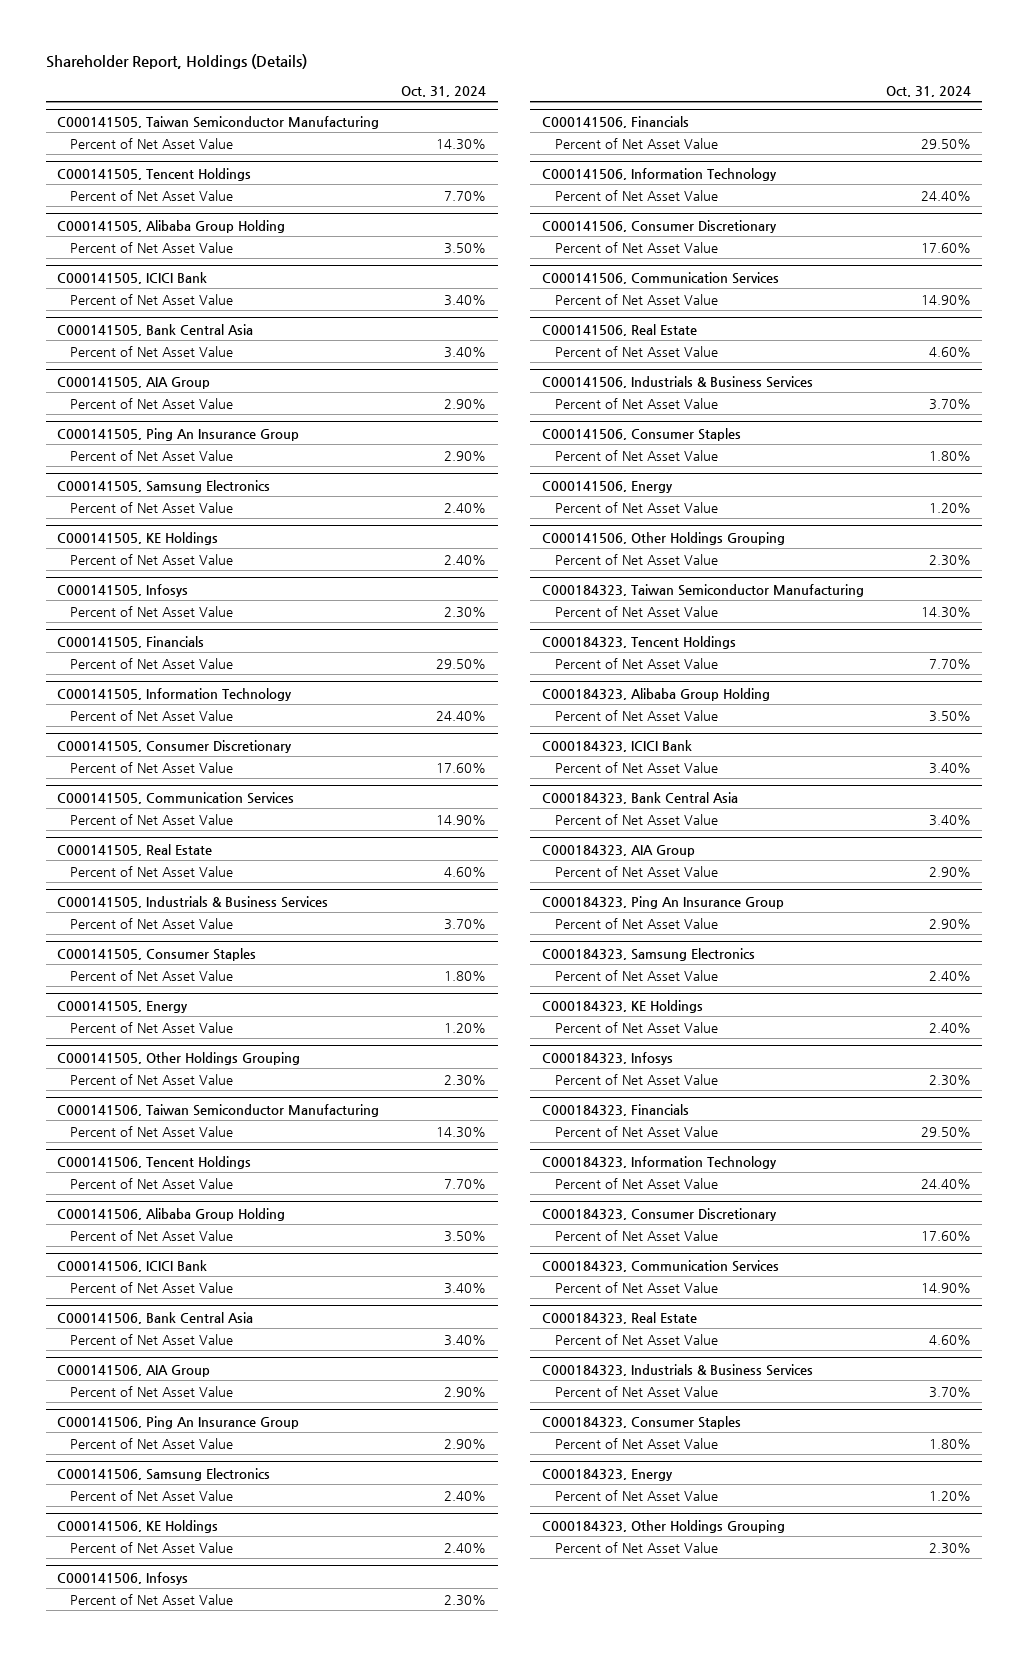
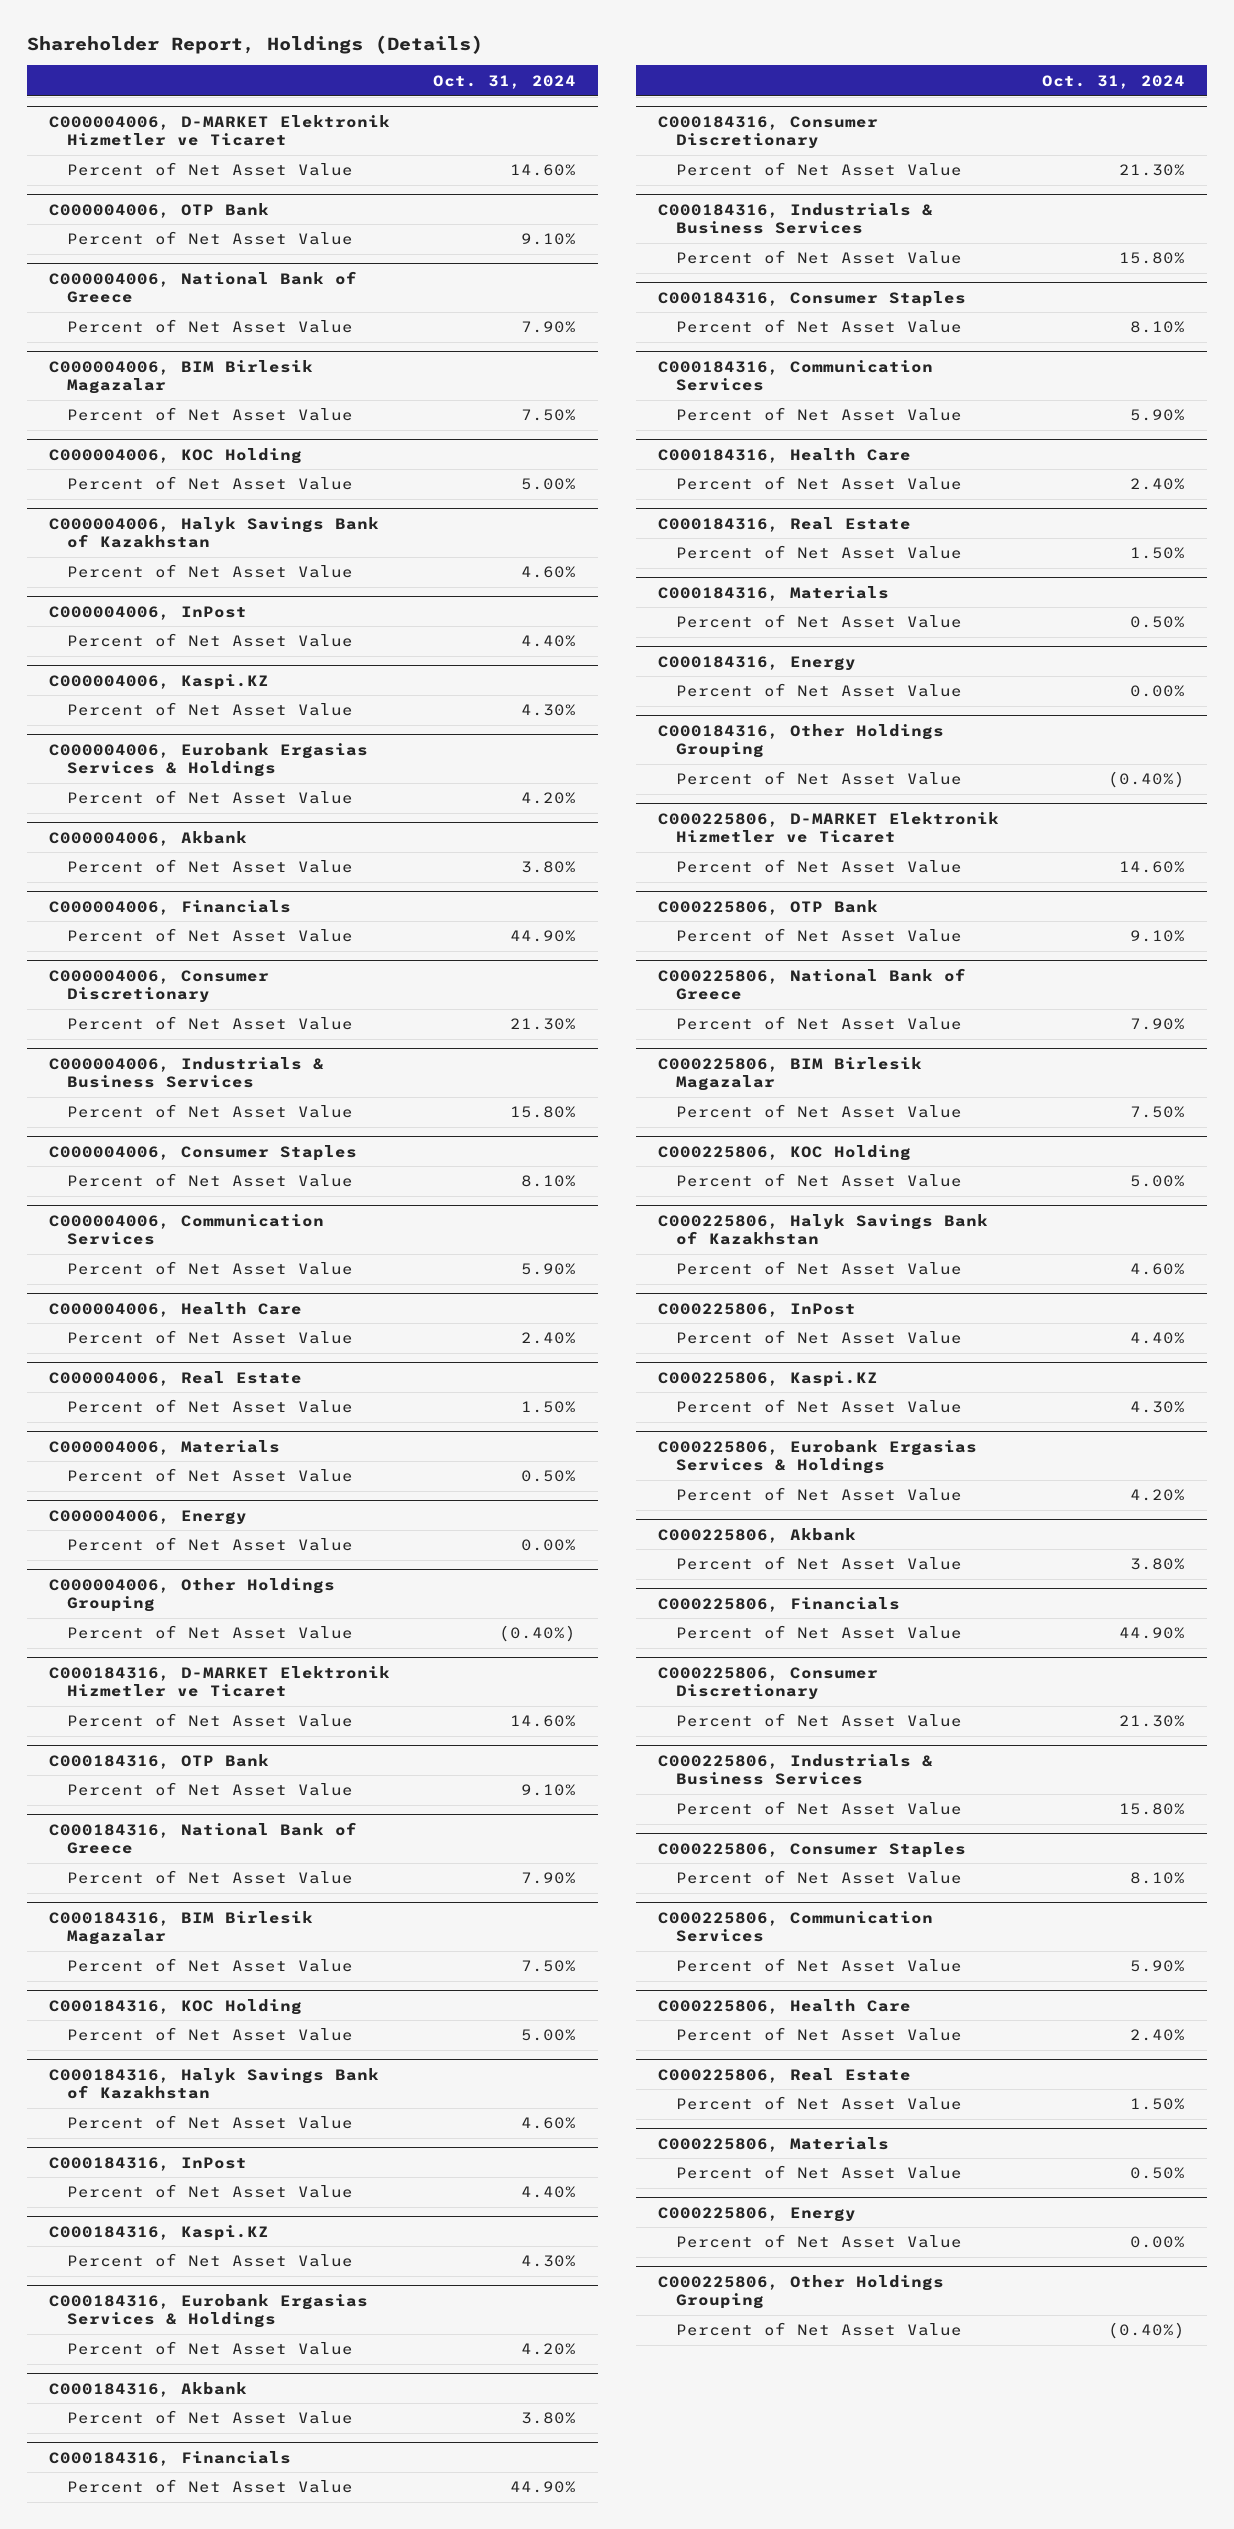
- C000141505, Taiwan Semiconductor Manufacturing
- Percent of Net Asset Value | 14.30%
- C000141505, Tencent Holdings
- Percent of Net Asset Value | 7.70%
- C000141505, Alibaba Group Holding
- Percent of Net Asset Value | 3.50%
- C000141505, ICICI Bank
- Percent of Net Asset Value | 3.40%
- C000141505, Bank Central Asia
- Percent of Net Asset Value | 3.40%
- C000141505, AIA Group
- Percent of Net Asset Value | 2.90%
- C000141505, Ping An Insurance Group
- Percent of Net Asset Value | 2.90%
- C000141505, Samsung Electronics
- Percent of Net Asset Value | 2.40%
- C000141505, KE Holdings
- Percent of Net Asset Value | 2.40%
- C000141505, Infosys
- Percent of Net Asset Value | 2.30%
- C000141505, Financials
- Percent of Net Asset Value | 29.50%
- C000141505, Information Technology
- Percent of Net Asset Value | 24.40%
- C000141505, Consumer Discretionary
- Percent of Net Asset Value | 17.60%
- C000141505, Communication Services
- Percent of Net Asset Value | 14.90%
- C000141505, Real Estate
+ C000004006, D-MARKET Elektronik Hizmetler ve Ticaret
+ Percent of Net Asset Value | 14.60%
+ C000004006, OTP Bank
+ Percent of Net Asset Value | 9.10%
+ C000004006, National Bank of Greece
+ Percent of Net Asset Value | 7.90%
+ C000004006, BIM Birlesik Magazalar
+ Percent of Net Asset Value | 7.50%
+ C000004006, KOC Holding
+ Percent of Net Asset Value | 5.00%
+ C000004006, Halyk Savings Bank of Kazakhstan
- C000141505, Industrials & Business Services
- Percent of Net Asset Value | 3.70%
- C000141505, Consumer Staples
- Percent of Net Asset Value | 1.80%
- C000141505, Energy
- Percent of Net Asset Value | 1.20%
- C000141505, Other Holdings Grouping
- Percent of Net Asset Value | 2.30%
- C000141506, Taiwan Semiconductor Manufacturing
- Percent of Net Asset Value | 14.30%
- C000141506, Tencent Holdings
- Percent of Net Asset Value | 7.70%
- C000141506, Alibaba Group Holding
- Percent of Net Asset Value | 3.50%
- C000141506, ICICI Bank
- Percent of Net Asset Value | 3.40%
- C000141506, Bank Central Asia
- Percent of Net Asset Value | 3.40%
- C000141506, AIA Group
- Percent of Net Asset Value | 2.90%
- C000141506, Ping An Insurance Group
- Percent of Net Asset Value | 2.90%
- C000141506, Samsung Electronics
- Percent of Net Asset Value | 2.40%
- C000141506, KE Holdings
+ C000004006, InPost
+ Percent of Net Asset Value | 4.40%
+ C000004006, Kaspi.KZ
+ Percent of Net Asset Value | 4.30%
+ C000004006, Eurobank Ergasias Services & Holdings
+ Percent of Net Asset Value | 4.20%
+ C000004006, Akbank
+ Percent of Net Asset Value | 3.80%
+ C000004006, Financials
+ Percent of Net Asset Value | 44.90%
+ C000004006, Consumer Discretionary
+ Percent of Net Asset Value | 21.30%
+ C000004006, Industrials & Business Services
+ Percent of Net Asset Value | 15.80%
+ C000004006, Consumer Staples
+ Percent of Net Asset Value | 8.10%
+ C000004006, Communication Services
+ Percent of Net Asset Value | 5.90%
+ C000004006, Health Care
- C000141506, Infosys
- Percent of Net Asset Value | 2.30%
- C000141506, Financials
- Percent of Net Asset Value | 29.50%
- C000141506, Information Technology
- Percent of Net Asset Value | 24.40%
- C000141506, Consumer Discretionary
- Percent of Net Asset Value | 17.60%
- C000141506, Communication Services
- Percent of Net Asset Value | 14.90%
- C000141506, Real Estate
+ C000004006, Real Estate
+ Percent of Net Asset Value | 1.50%
+ C000004006, Materials
+ Percent of Net Asset Value | 0.50%
+ C000004006, Energy
+ Percent of Net Asset Value | 0.00%
+ C000004006, Other Holdings Grouping
+ Percent of Net Asset Value | (0.40%)
+ C000184316, D-MARKET Elektronik Hizmetler ve Ticaret
+ Percent of Net Asset Value | 14.60%
+ C000184316, OTP Bank
+ Percent of Net Asset Value | 9.10%
+ C000184316, National Bank of Greece
+ Percent of Net Asset Value | 7.90%
+ C000184316, BIM Birlesik Magazalar
+ Percent of Net Asset Value | 7.50%
+ C000184316, KOC Holding
+ Percent of Net Asset Value | 5.00%
+ C000184316, Halyk Savings Bank of Kazakhstan
- C000141506, Industrials & Business Services
- Percent of Net Asset Value | 3.70%
- C000141506, Consumer Staples
- Percent of Net Asset Value | 1.80%
- C000141506, Energy
- Percent of Net Asset Value | 1.20%
- C000141506, Other Holdings Grouping
- Percent of Net Asset Value | 2.30%
- C000184323, Taiwan Semiconductor Manufacturing
- Percent of Net Asset Value | 14.30%
- C000184323, Tencent Holdings
- Percent of Net Asset Value | 7.70%
- C000184323, Alibaba Group Holding
- Percent of Net Asset Value | 3.50%
- C000184323, ICICI Bank
- Percent of Net Asset Value | 3.40%
- C000184323, Bank Central Asia
- Percent of Net Asset Value | 3.40%
- C000184323, AIA Group
- Percent of Net Asset Value | 2.90%
- C000184323, Ping An Insurance Group
- Percent of Net Asset Value | 2.90%
- C000184323, Samsung Electronics
- Percent of Net Asset Value | 2.40%
- C000184323, KE Holdings
+ C000184316, InPost
+ Percent of Net Asset Value | 4.40%
+ C000184316, Kaspi.KZ
+ Percent of Net Asset Value | 4.30%
+ C000184316, Eurobank Ergasias Services & Holdings
+ Percent of Net Asset Value | 4.20%
+ C000184316, Akbank
+ Percent of Net Asset Value | 3.80%
+ C000184316, Financials
+ Percent of Net Asset Value | 44.90%
+ C000184316, Consumer Discretionary
+ Percent of Net Asset Value | 21.30%
+ C000184316, Industrials & Business Services
+ Percent of Net Asset Value | 15.80%
+ C000184316, Consumer Staples
+ Percent of Net Asset Value | 8.10%
+ C000184316, Communication Services
+ Percent of Net Asset Value | 5.90%
+ C000184316, Health Care
- C000184323, Infosys
- Percent of Net Asset Value | 2.30%
- C000184323, Financials
- Percent of Net Asset Value | 29.50%
- C000184323, Information Technology
- Percent of Net Asset Value | 24.40%
- C000184323, Consumer Discretionary
- Percent of Net Asset Value | 17.60%
- C000184323, Communication Services
- Percent of Net Asset Value | 14.90%
- C000184323, Real Estate
+ C000184316, Real Estate
+ Percent of Net Asset Value | 1.50%
+ C000184316, Materials
+ Percent of Net Asset Value | 0.50%
+ C000184316, Energy
+ Percent of Net Asset Value | 0.00%
+ C000184316, Other Holdings Grouping
+ Percent of Net Asset Value | (0.40%)
+ C000225806, D-MARKET Elektronik Hizmetler ve Ticaret
+ Percent of Net Asset Value | 14.60%
+ C000225806, OTP Bank
+ Percent of Net Asset Value | 9.10%
+ C000225806, National Bank of Greece
+ Percent of Net Asset Value | 7.90%
+ C000225806, BIM Birlesik Magazalar
+ Percent of Net Asset Value | 7.50%
+ C000225806, KOC Holding
+ Percent of Net Asset Value | 5.00%
+ C000225806, Halyk Savings Bank of Kazakhstan
- C000184323, Industrials & Business Services
- Percent of Net Asset Value | 3.70%
- C000184323, Consumer Staples
- Percent of Net Asset Value | 1.80%
- C000184323, Energy
- Percent of Net Asset Value | 1.20%
- C000184323, Other Holdings Grouping
- Percent of Net Asset Value | 2.30%
+ C000225806, InPost
+ Percent of Net Asset Value | 4.40%
+ C000225806, Kaspi.KZ
+ Percent of Net Asset Value | 4.30%
+ C000225806, Eurobank Ergasias Services & Holdings
+ Percent of Net Asset Value | 4.20%
+ C000225806, Akbank
+ Percent of Net Asset Value | 3.80%
+ C000225806, Financials
+ Percent of Net Asset Value | 44.90%
+ C000225806, Consumer Discretionary
+ Percent of Net Asset Value | 21.30%
+ C000225806, Industrials & Business Services
+ Percent of Net Asset Value | 15.80%
+ C000225806, Consumer Staples
+ Percent of Net Asset Value | 8.10%
+ C000225806, Communication Services
+ Percent of Net Asset Value | 5.90%
+ C000225806, Health Care
+ Percent of Net Asset Value | 2.40%
+ C000225806, Real Estate
+ Percent of Net Asset Value | 1.50%
+ C000225806, Materials
+ Percent of Net Asset Value | 0.50%
+ C000225806, Energy
+ Percent of Net Asset Value | 0.00%
+ C000225806, Other Holdings Grouping
+ Percent of Net Asset Value | (0.40%)

